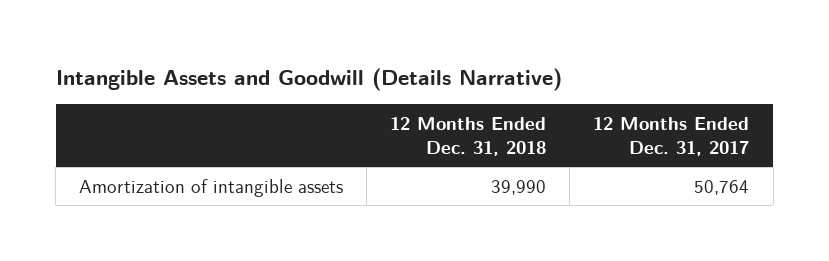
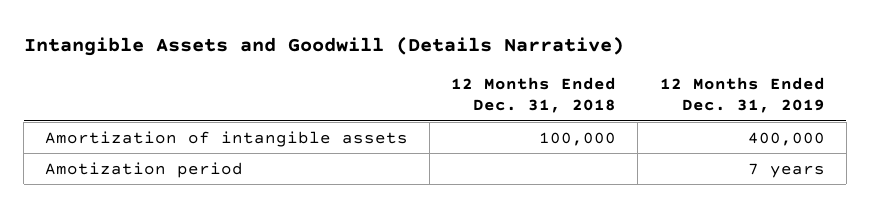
- | 12 Months Ended Dec. 31, 2018 | 12 Months Ended Dec. 31, 2017
+ | 12 Months Ended Dec. 31, 2018 | 12 Months Ended Dec. 31, 2019
- Amortization of intangible assets | 39,990 | 50,764
+ Amortization of intangible assets | 100,000 | 400,000
+ Amotization period | | 7 years

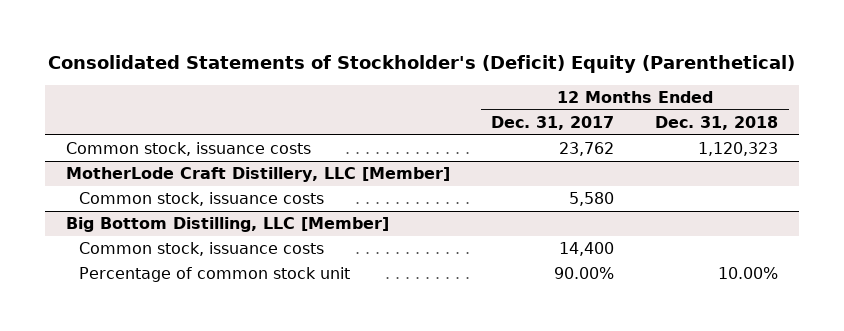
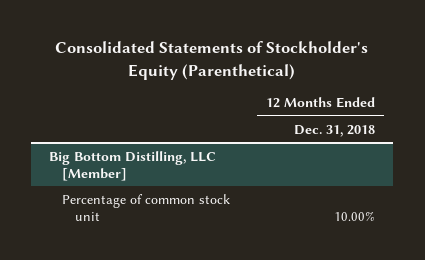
- Consolidated Statements of Stockholder's (Deficit) Equity (Parenthetical)
+ Consolidated Statements of Stockholder's Equity (Parenthetical)
- | 12 Months Ended Dec. 31, 2017 | 12 Months Ended Dec. 31, 2018
+ | 12 Months Ended Dec. 31, 2018
- Common stock, issuance costs | 23,762 | 1,120,323
- MotherLode Craft Distillery, LLC [Member]
- Common stock, issuance costs | 5,580 |
@ Big Bottom Distilling, LLC [Member]
- Common stock, issuance costs | 14,400 |

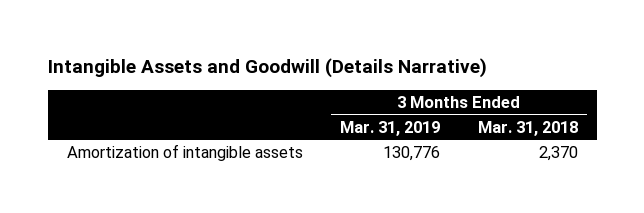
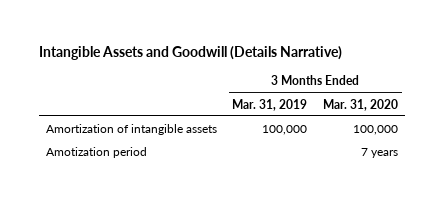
- | 3 Months Ended Mar. 31, 2019 | 3 Months Ended Mar. 31, 2018
+ | 3 Months Ended Mar. 31, 2019 | 3 Months Ended Mar. 31, 2020
- Amortization of intangible assets | 130,776 | 2,370
+ Amortization of intangible assets | 100,000 | 100,000
+ Amotization period | | 7 years

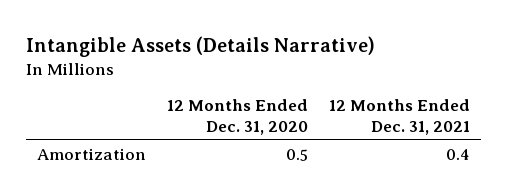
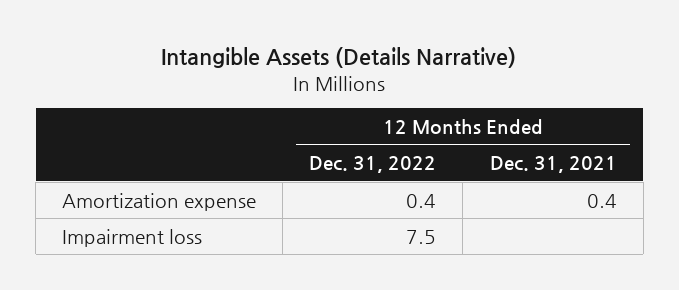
- | 12 Months Ended Dec. 31, 2020 | 12 Months Ended Dec. 31, 2021
+ | 12 Months Ended Dec. 31, 2022 | 12 Months Ended Dec. 31, 2021
- Amortization | 0.5 | 0.4
+ Amortization expense | 0.4 | 0.4
+ Impairment loss | 7.5 |

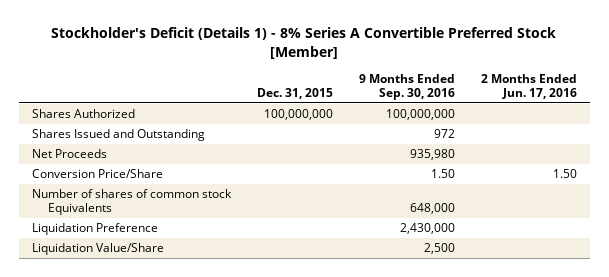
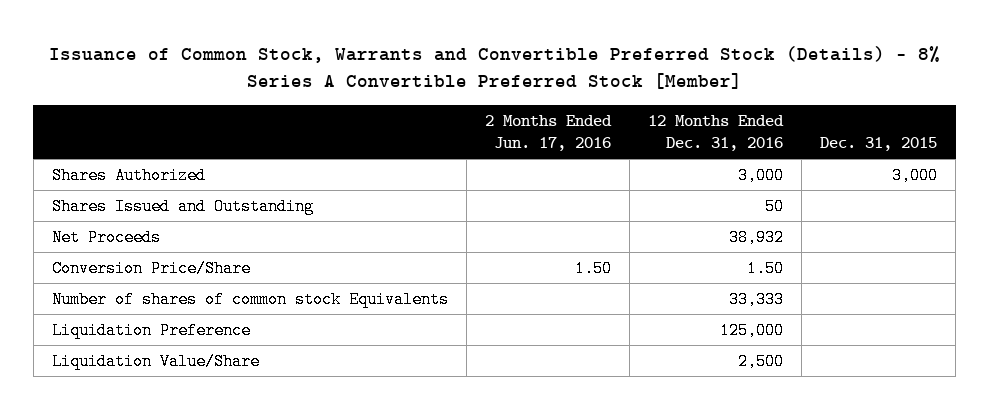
- Stockholder's Deficit (Details 1) - 8% Series A Convertible Preferred Stock [Member]
+ Issuance of Common Stock, Warrants and Convertible Preferred Stock (Details) - 8% Series A Convertible Preferred Stock [Member]
- | Dec. 31, 2015 | 9 Months Ended Sep. 30, 2016 | 2 Months Ended Jun. 17, 2016
+ | 2 Months Ended Jun. 17, 2016 | 12 Months Ended Dec. 31, 2016 | Dec. 31, 2015
- Shares Authorized | 100,000,000 | 100,000,000 |
+ Shares Authorized | | 3,000 | 3,000

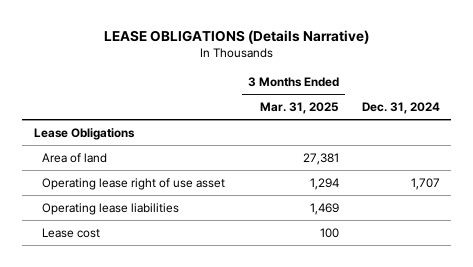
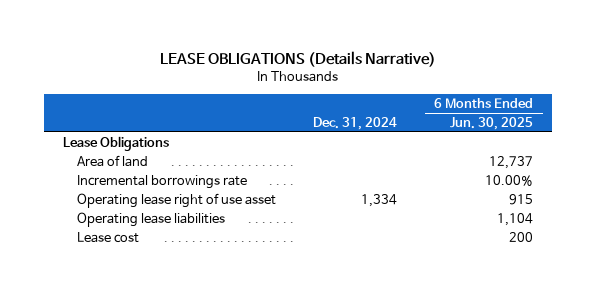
- | 3 Months Ended Mar. 31, 2025 | Dec. 31, 2024
+ | Dec. 31, 2024 | 6 Months Ended Jun. 30, 2025
- Operating lease right of use asset | 1,294 | 1,707
+ Incremental borrowings rate | | 10.00%
+ Operating lease right of use asset | 1,334 | 915

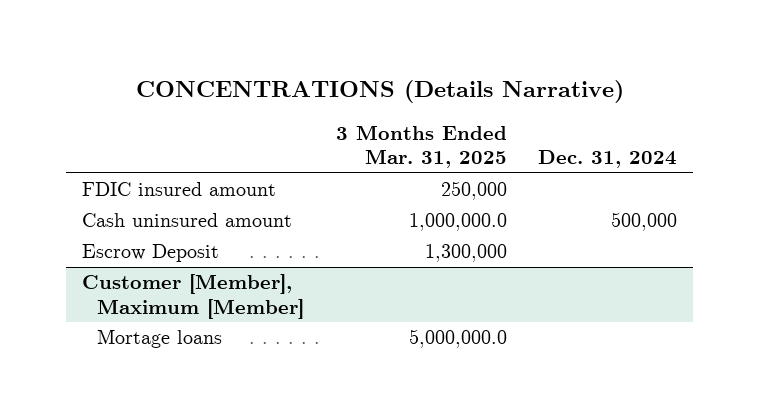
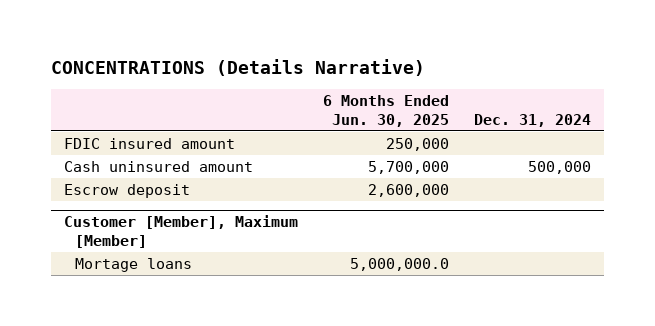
- | 3 Months Ended Mar. 31, 2025 | Dec. 31, 2024
+ | 6 Months Ended Jun. 30, 2025 | Dec. 31, 2024
- Escrow Deposit | 1,300,000 |
+ Escrow deposit | 2,600,000 |

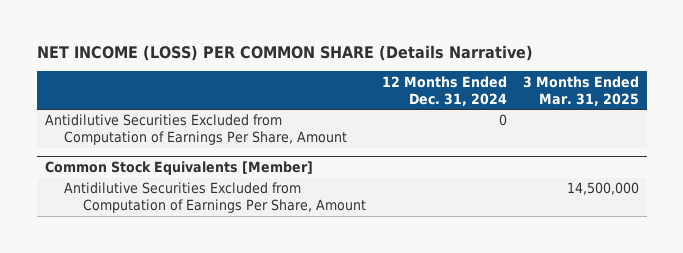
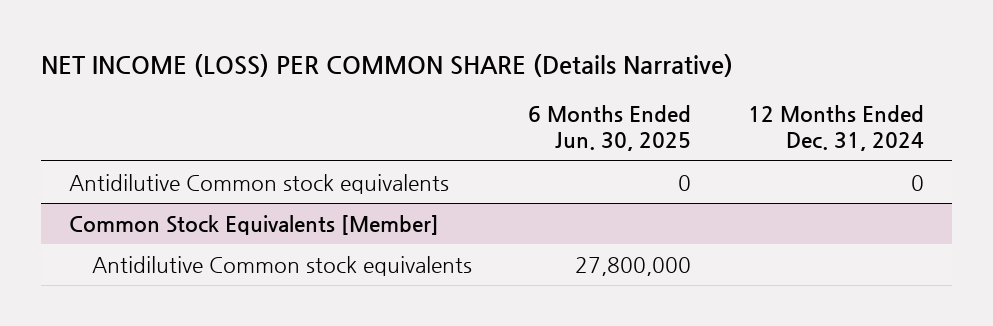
- | 12 Months Ended Dec. 31, 2024 | 3 Months Ended Mar. 31, 2025
+ | 6 Months Ended Jun. 30, 2025 | 12 Months Ended Dec. 31, 2024
- Antidilutive Securities Excluded from Computation of Earnings Per Share, Amount | 0 |
+ Antidilutive Common stock equivalents | 0 | 0
@ Common Stock Equivalents [Member]
- Antidilutive Securities Excluded from Computation of Earnings Per Share, Amount | | 14,500,000
+ Antidilutive Common stock equivalents | 27,800,000 |

